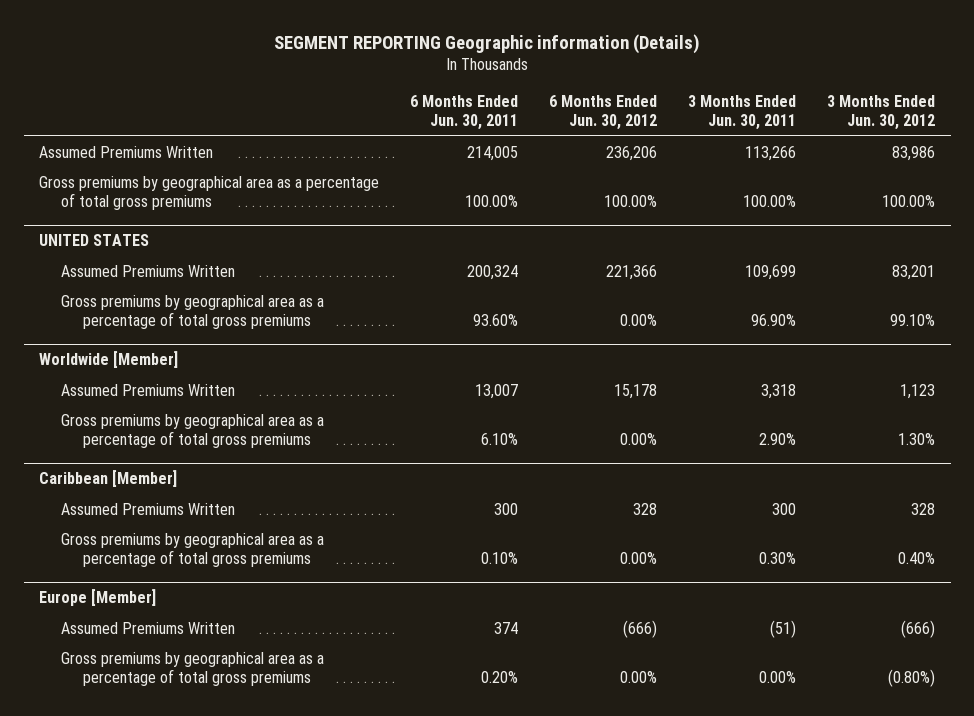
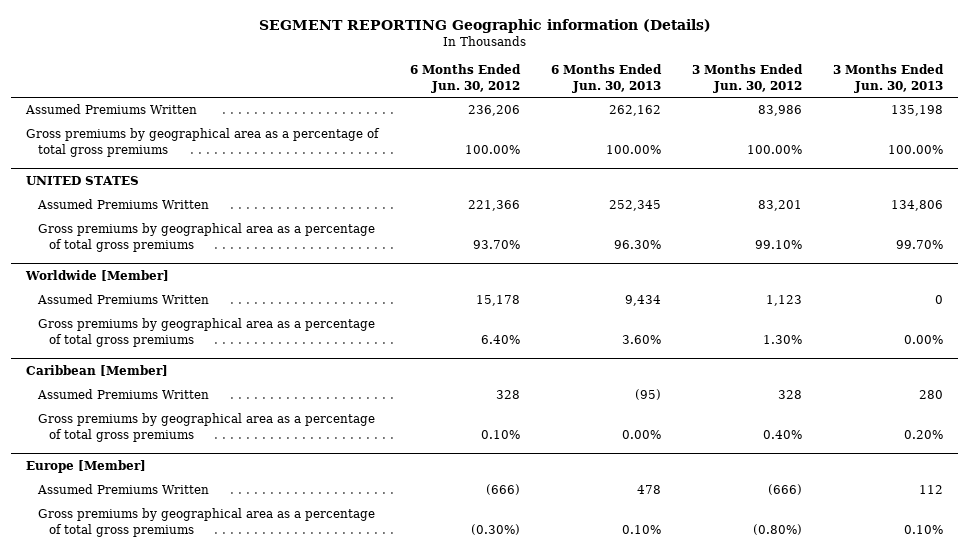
- | 6 Months Ended Jun. 30, 2011 | 6 Months Ended Jun. 30, 2012 | 3 Months Ended Jun. 30, 2011 | 3 Months Ended Jun. 30, 2012
+ | 6 Months Ended Jun. 30, 2012 | 6 Months Ended Jun. 30, 2013 | 3 Months Ended Jun. 30, 2012 | 3 Months Ended Jun. 30, 2013
@ UNITED STATES
- Gross premiums by geographical area as a percentage of total gross premiums | 93.60% | 0.00% | 96.90% | 99.10%
+ Gross premiums by geographical area as a percentage of total gross premiums | 93.70% | 96.30% | 99.10% | 99.70%
@ Worldwide [Member]
- Gross premiums by geographical area as a percentage of total gross premiums | 6.10% | 0.00% | 2.90% | 1.30%
+ Gross premiums by geographical area as a percentage of total gross premiums | 6.40% | 3.60% | 1.30% | 0.00%
@ Caribbean [Member]
- Gross premiums by geographical area as a percentage of total gross premiums | 0.10% | 0.00% | 0.30% | 0.40%
+ Gross premiums by geographical area as a percentage of total gross premiums | 0.10% | 0.00% | 0.40% | 0.20%
@ Europe [Member]
- Gross premiums by geographical area as a percentage of total gross premiums | 0.20% | 0.00% | 0.00% | (0.80%)
+ Gross premiums by geographical area as a percentage of total gross premiums | (0.30%) | 0.10% | (0.80%) | 0.10%

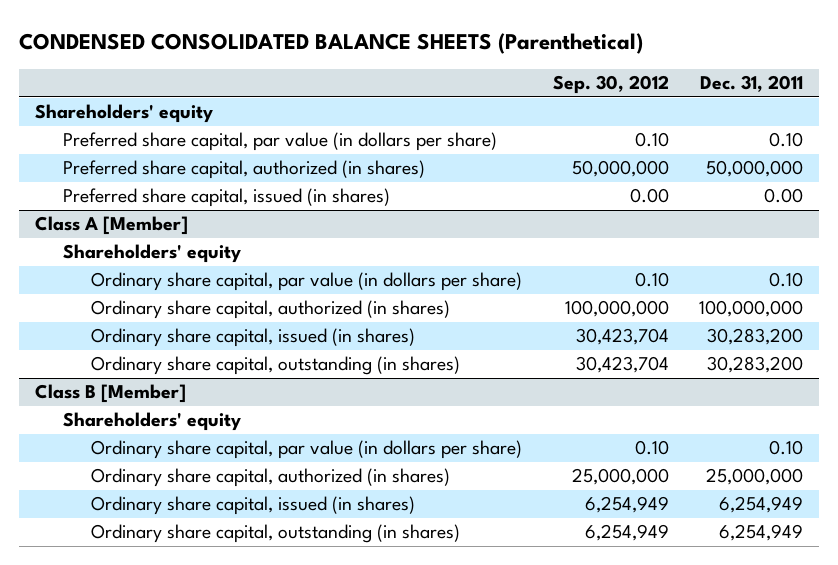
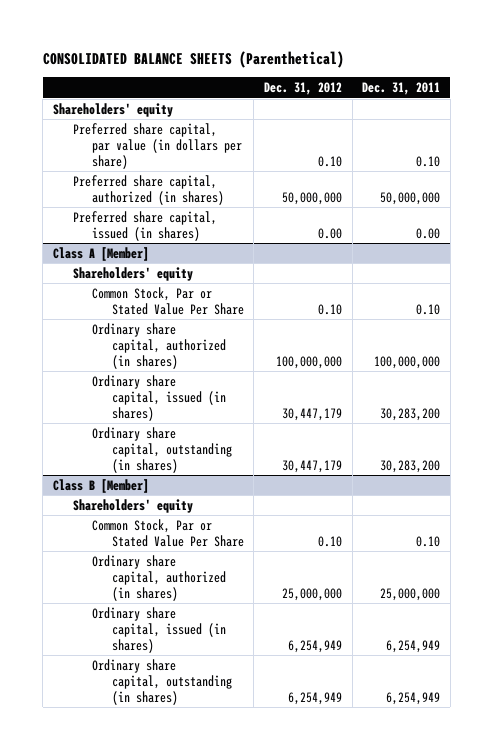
- CONDENSED CONSOLIDATED BALANCE SHEETS (Parenthetical)
+ CONSOLIDATED BALANCE SHEETS (Parenthetical)
- | Sep. 30, 2012 | Dec. 31, 2011
+ | Dec. 31, 2012 | Dec. 31, 2011
@ Class A [Member]
- Ordinary share capital, par value (in dollars per share) | 0.10 | 0.10
+ Common Stock, Par or Stated Value Per Share | 0.10 | 0.10
@ Class B [Member]
- Ordinary share capital, par value (in dollars per share) | 0.10 | 0.10
+ Common Stock, Par or Stated Value Per Share | 0.10 | 0.10

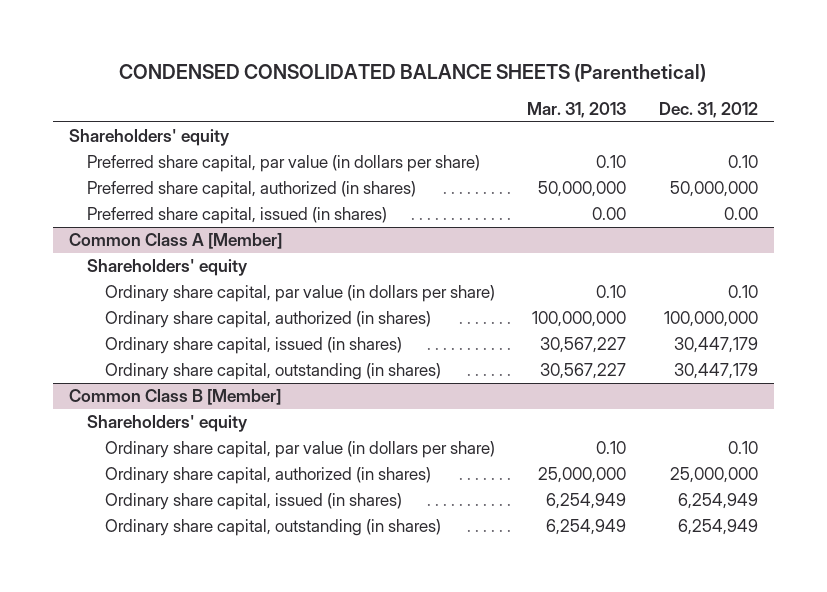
- CONSOLIDATED BALANCE SHEETS (Parenthetical)
+ CONDENSED CONSOLIDATED BALANCE SHEETS (Parenthetical)
- | Dec. 31, 2012 | Dec. 31, 2011
+ | Mar. 31, 2013 | Dec. 31, 2012
- Class A [Member]
+ Common Class A [Member]
- Common Stock, Par or Stated Value Per Share | 0.10 | 0.10
+ Ordinary share capital, par value (in dollars per share) | 0.10 | 0.10
- Class B [Member]
+ Common Class B [Member]
- Common Stock, Par or Stated Value Per Share | 0.10 | 0.10
+ Ordinary share capital, par value (in dollars per share) | 0.10 | 0.10

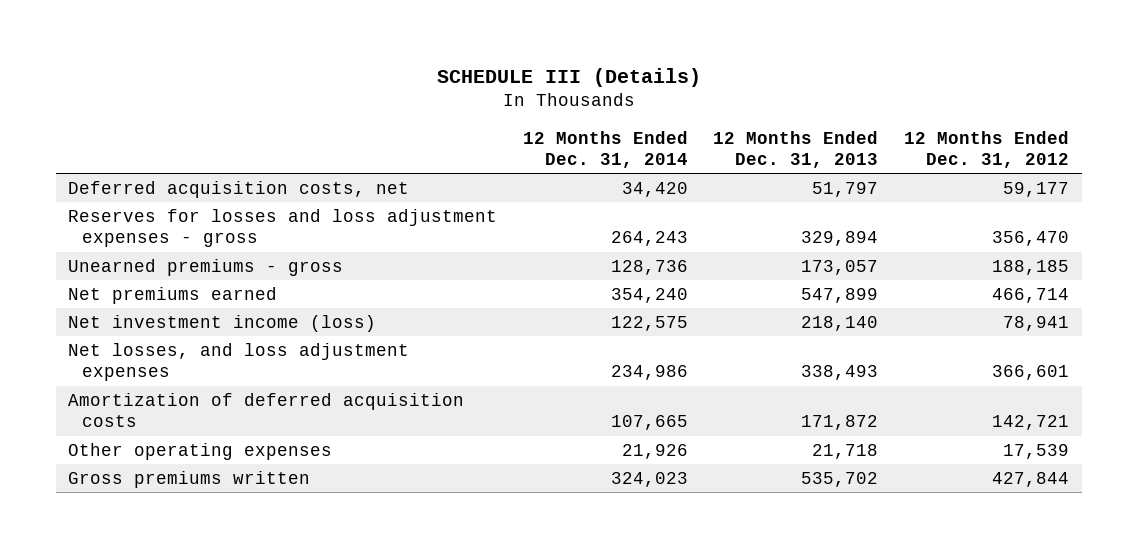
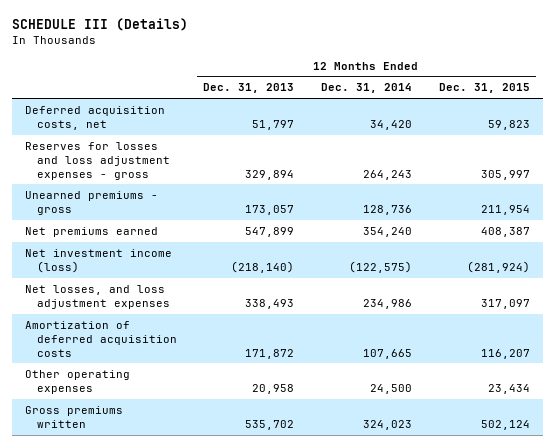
- | 12 Months Ended Dec. 31, 2014 | 12 Months Ended Dec. 31, 2013 | 12 Months Ended Dec. 31, 2012
+ | 12 Months Ended Dec. 31, 2013 | 12 Months Ended Dec. 31, 2014 | 12 Months Ended Dec. 31, 2015
- Net investment income (loss) | 122,575 | 218,140 | 78,941
+ Net investment income (loss) | (218,140) | (122,575) | (281,924)
- Other operating expenses | 21,926 | 21,718 | 17,539
+ Other operating expenses | 20,958 | 24,500 | 23,434

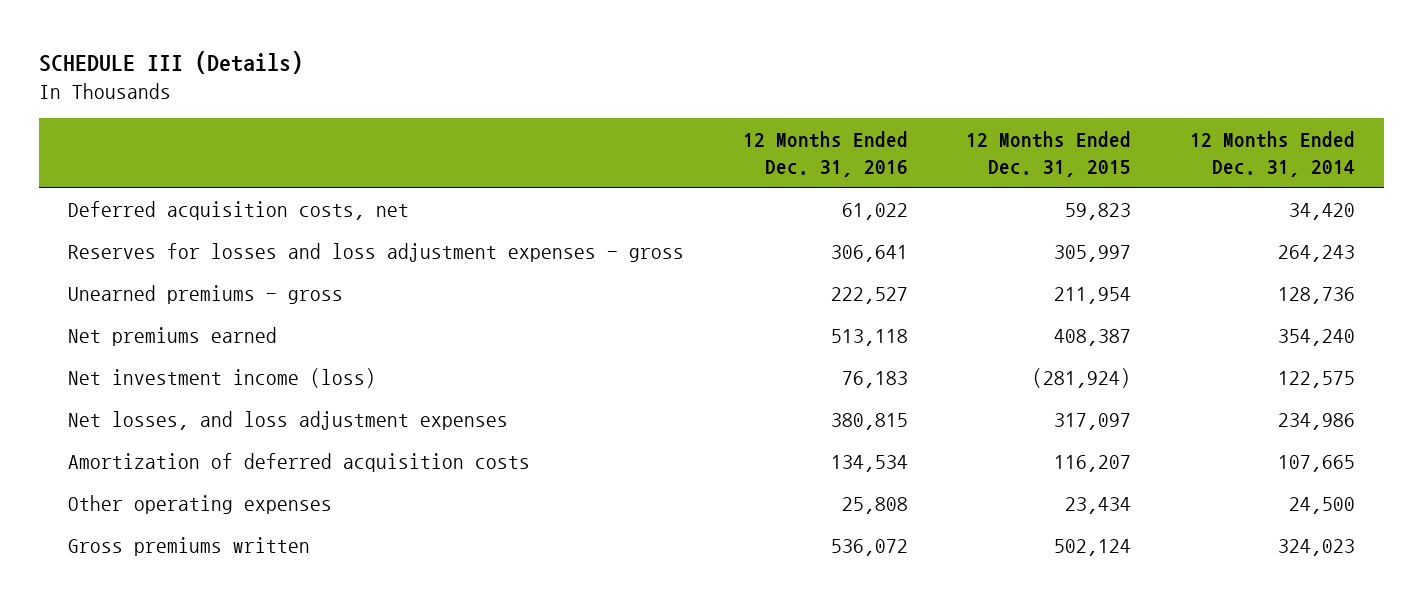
- | 12 Months Ended Dec. 31, 2013 | 12 Months Ended Dec. 31, 2014 | 12 Months Ended Dec. 31, 2015
+ | 12 Months Ended Dec. 31, 2016 | 12 Months Ended Dec. 31, 2015 | 12 Months Ended Dec. 31, 2014
- Net investment income (loss) | (218,140) | (122,575) | (281,924)
+ Net investment income (loss) | 76,183 | (281,924) | 122,575

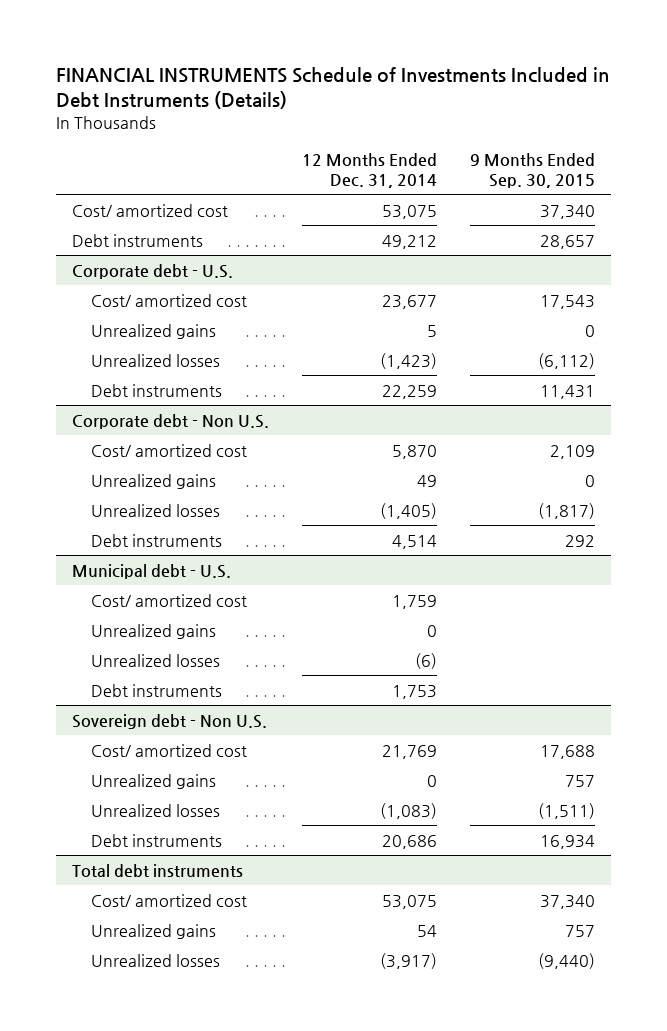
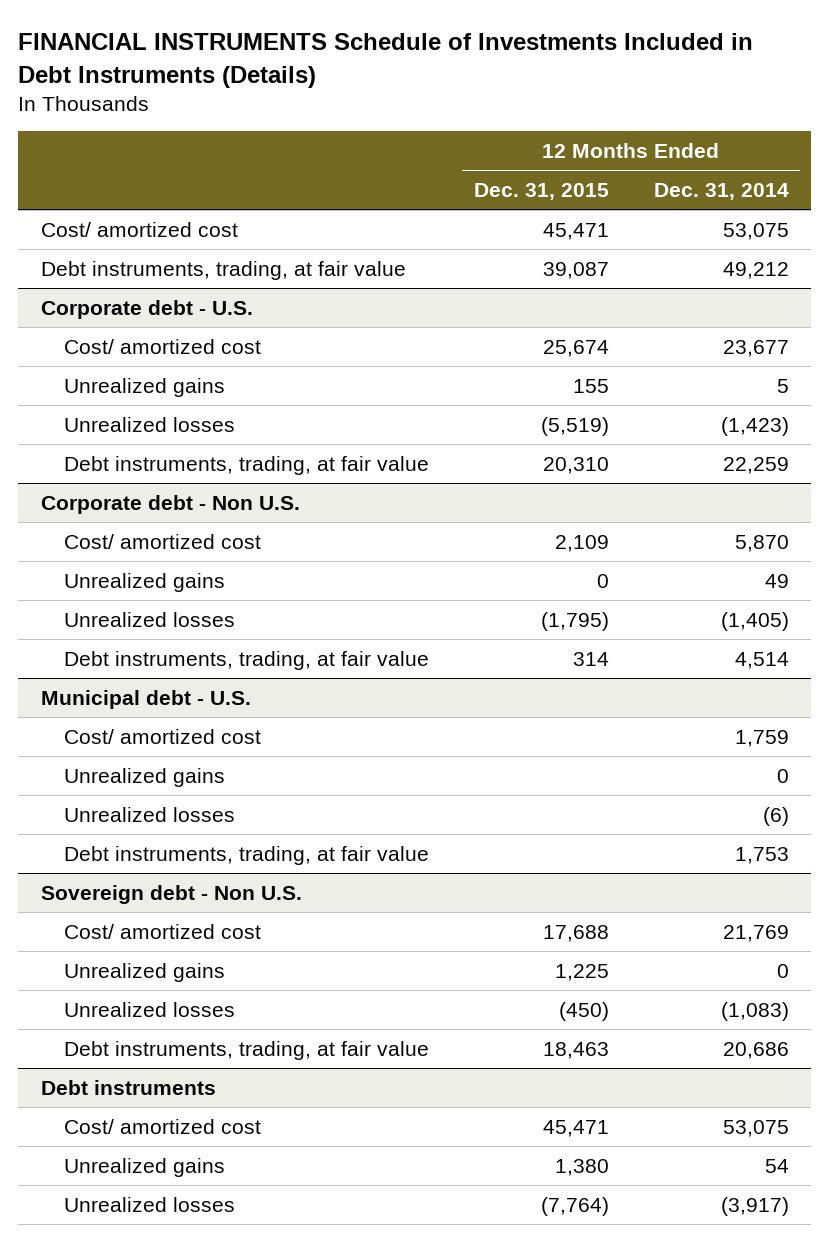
- | 12 Months Ended Dec. 31, 2014 | 9 Months Ended Sep. 30, 2015
+ | 12 Months Ended Dec. 31, 2015 | 12 Months Ended Dec. 31, 2014
- Debt instruments | 49,212 | 28,657
+ Debt instruments, trading, at fair value | 39,087 | 49,212
@ Corporate debt - U.S.
- Debt instruments | 22,259 | 11,431
+ Debt instruments, trading, at fair value | 20,310 | 22,259
@ Corporate debt - Non U.S.
- Debt instruments | 4,514 | 292
+ Debt instruments, trading, at fair value | 314 | 4,514
@ Municipal debt - U.S.
- Debt instruments | 1,753 |
+ Debt instruments, trading, at fair value | | 1,753
@ Sovereign debt - Non U.S.
- Debt instruments | 20,686 | 16,934
- Total debt instruments
@ Sovereign debt - Non U.S.
+ Debt instruments, trading, at fair value | 18,463 | 20,686
+ Debt instruments

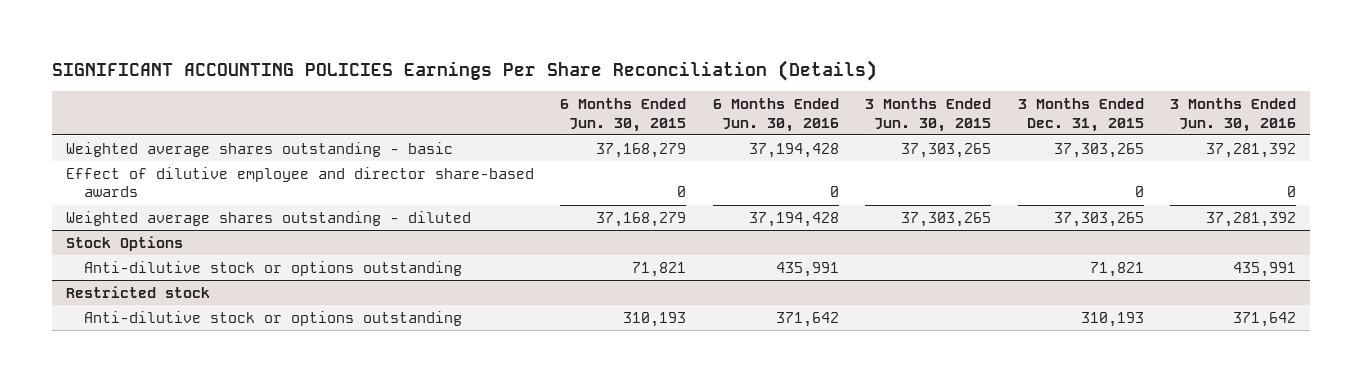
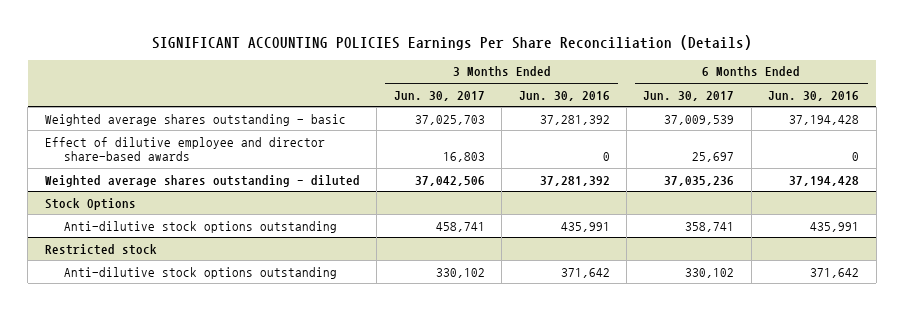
- | 6 Months Ended Jun. 30, 2015 | 6 Months Ended Jun. 30, 2016 | 3 Months Ended Jun. 30, 2015 | 3 Months Ended Dec. 31, 2015 | 3 Months Ended Jun. 30, 2016
+ | 3 Months Ended Jun. 30, 2017 | 3 Months Ended Jun. 30, 2016 | 6 Months Ended Jun. 30, 2017 | 6 Months Ended Jun. 30, 2016
@ Stock Options
- Anti-dilutive stock or options outstanding | 71,821 | 435,991 | | 71,821 | 435,991
+ Anti-dilutive stock options outstanding | 458,741 | 435,991 | 358,741 | 435,991
@ Restricted stock
- Anti-dilutive stock or options outstanding | 310,193 | 371,642 | | 310,193 | 371,642
+ Anti-dilutive stock options outstanding | 330,102 | 371,642 | 330,102 | 371,642

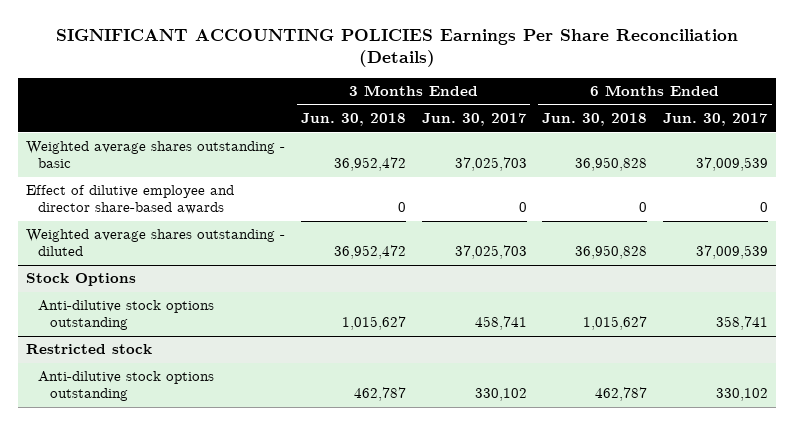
- | 3 Months Ended Jun. 30, 2017 | 3 Months Ended Jun. 30, 2016 | 6 Months Ended Jun. 30, 2017 | 6 Months Ended Jun. 30, 2016
+ | 3 Months Ended Jun. 30, 2018 | 3 Months Ended Jun. 30, 2017 | 6 Months Ended Jun. 30, 2018 | 6 Months Ended Jun. 30, 2017
- Effect of dilutive employee and director share-based awards | 16,803 | 0 | 25,697 | 0
- Weighted average shares outstanding - diluted | 37,042,506 | 37,281,392 | 37,035,236 | 37,194,428
+ Effect of dilutive employee and director share-based awards | 0 | 0 | 0 | 0
+ Weighted average shares outstanding - diluted | 36,952,472 | 37,025,703 | 36,950,828 | 37,009,539

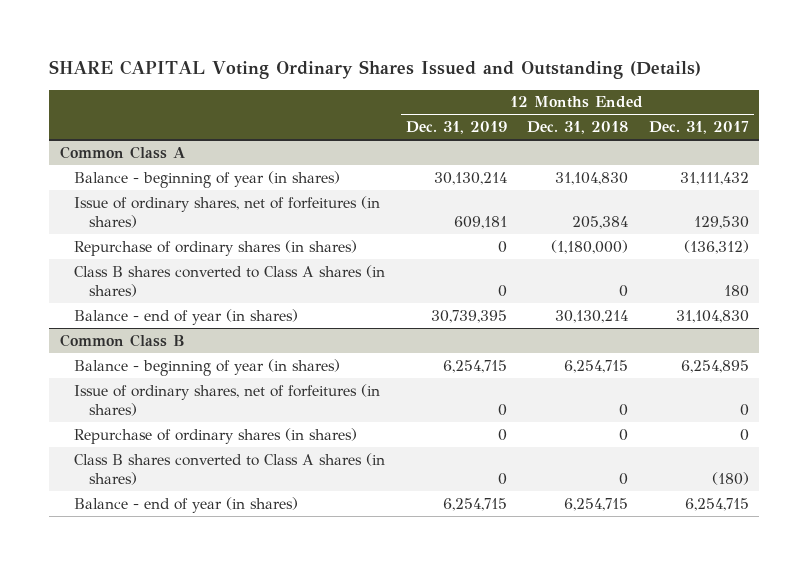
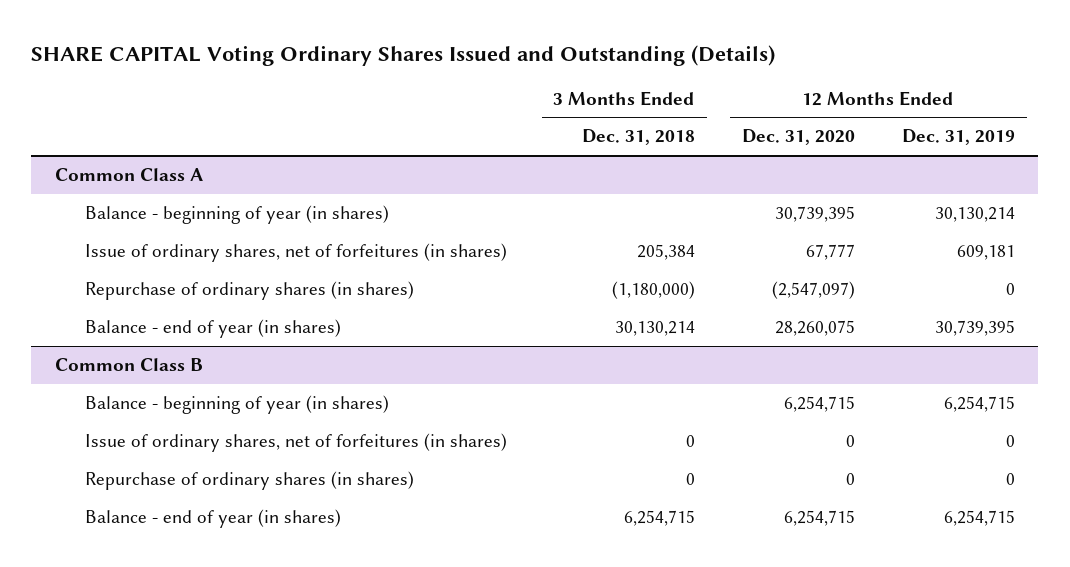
- | 12 Months Ended Dec. 31, 2019 | 12 Months Ended Dec. 31, 2018 | 12 Months Ended Dec. 31, 2017
+ | 3 Months Ended Dec. 31, 2018 | 12 Months Ended Dec. 31, 2020 | 12 Months Ended Dec. 31, 2019
@ Common Class A
- Class B shares converted to Class A shares (in shares) | 0 | 0 | 180
@ Common Class B
- Class B shares converted to Class A shares (in shares) | 0 | 0 | (180)

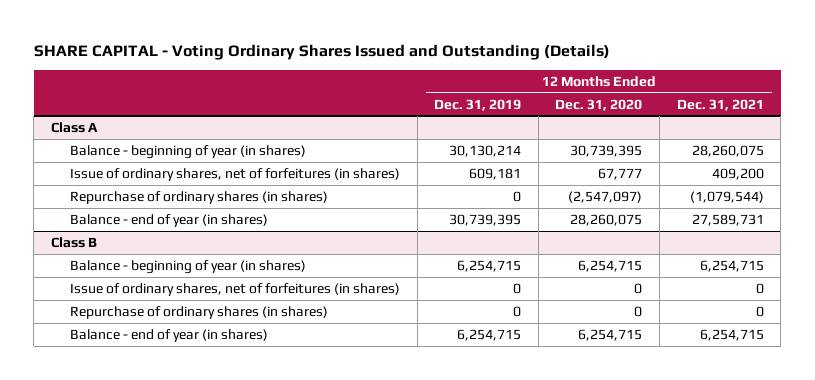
- SHARE CAPITAL Voting Ordinary Shares Issued and Outstanding (Details)
+ SHARE CAPITAL - Voting Ordinary Shares Issued and Outstanding (Details)
- | 3 Months Ended Dec. 31, 2018 | 12 Months Ended Dec. 31, 2020 | 12 Months Ended Dec. 31, 2019
+ | 12 Months Ended Dec. 31, 2019 | 12 Months Ended Dec. 31, 2020 | 12 Months Ended Dec. 31, 2021
- Common Class A
+ Class A
- Common Class B
+ Class B

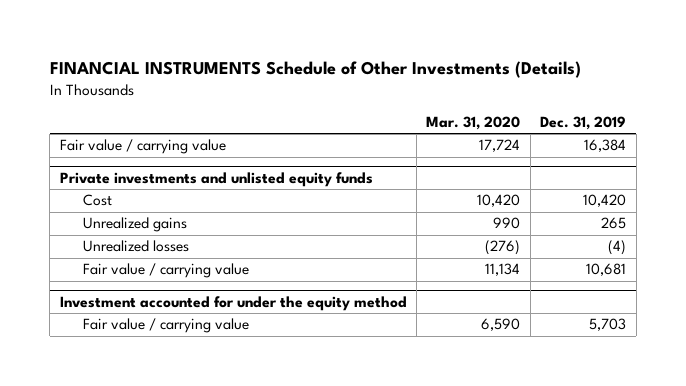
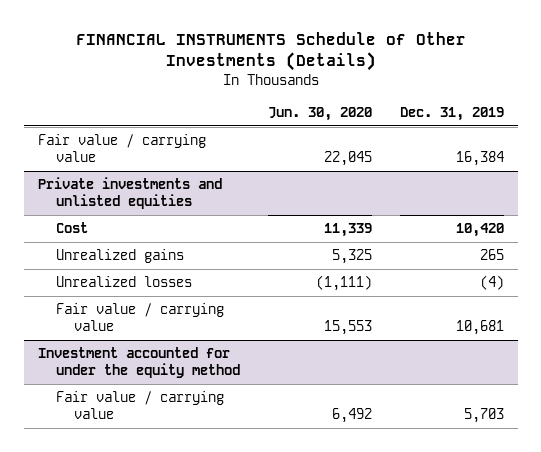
- | Mar. 31, 2020 | Dec. 31, 2019
+ | Jun. 30, 2020 | Dec. 31, 2019
- Private investments and unlisted equity funds
+ Private investments and unlisted equities

